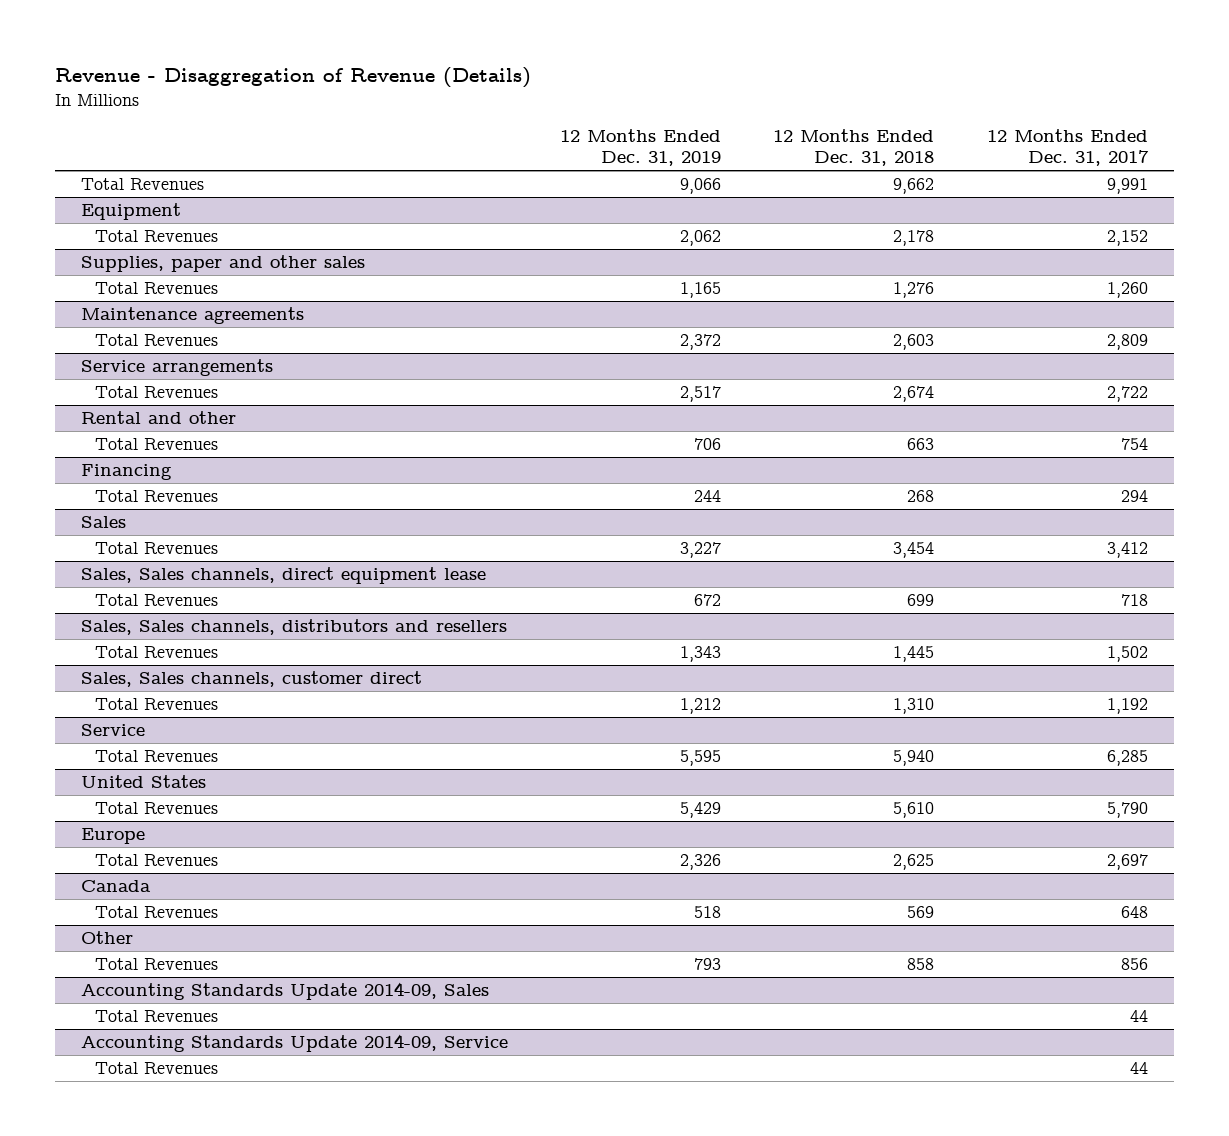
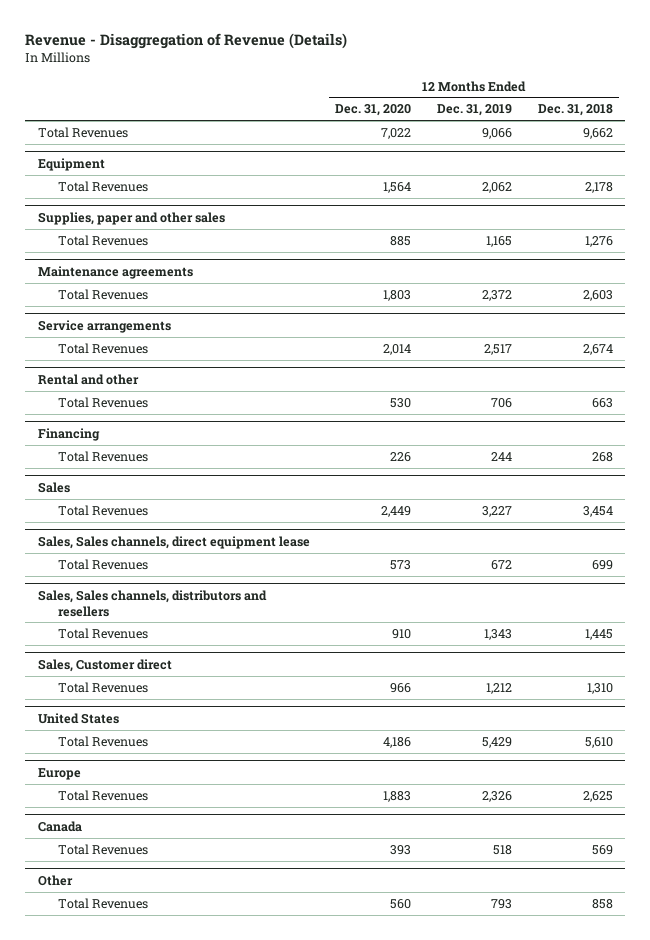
- | 12 Months Ended Dec. 31, 2019 | 12 Months Ended Dec. 31, 2018 | 12 Months Ended Dec. 31, 2017
+ | 12 Months Ended Dec. 31, 2020 | 12 Months Ended Dec. 31, 2019 | 12 Months Ended Dec. 31, 2018
- Sales, Sales channels, customer direct
+ Sales, Customer direct
- Service
- Total Revenues | 5,595 | 5,940 | 6,285
- Accounting Standards Update 2014-09, Sales
- Total Revenues | | | 44
- Accounting Standards Update 2014-09, Service
- Total Revenues | | | 44

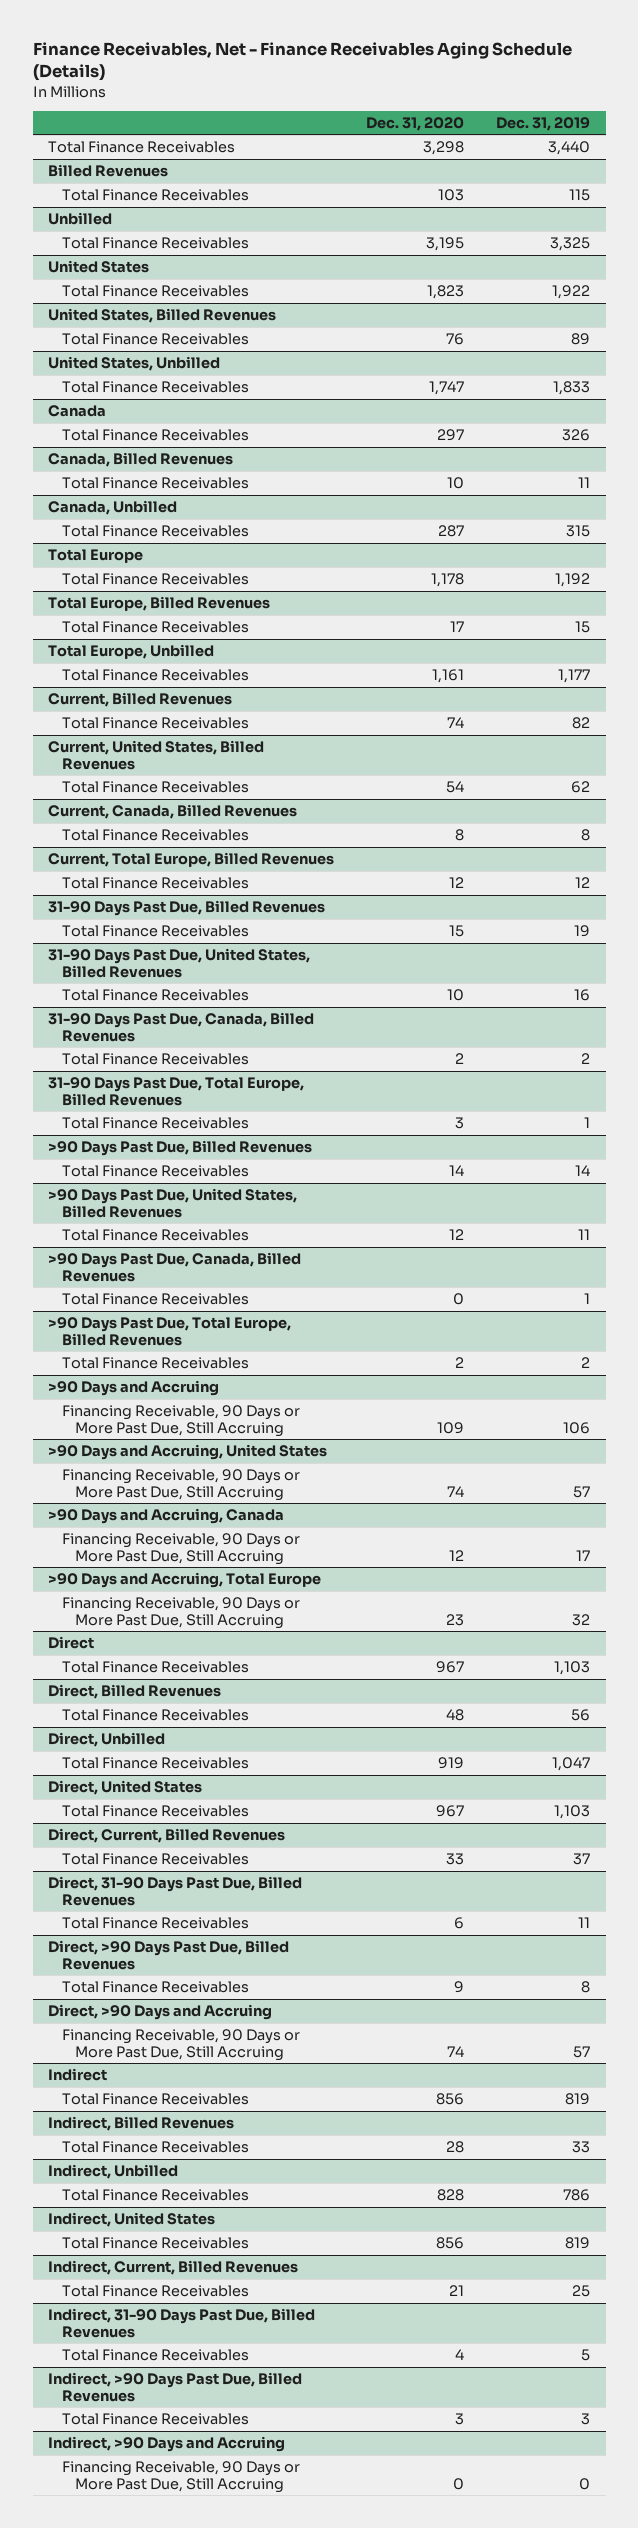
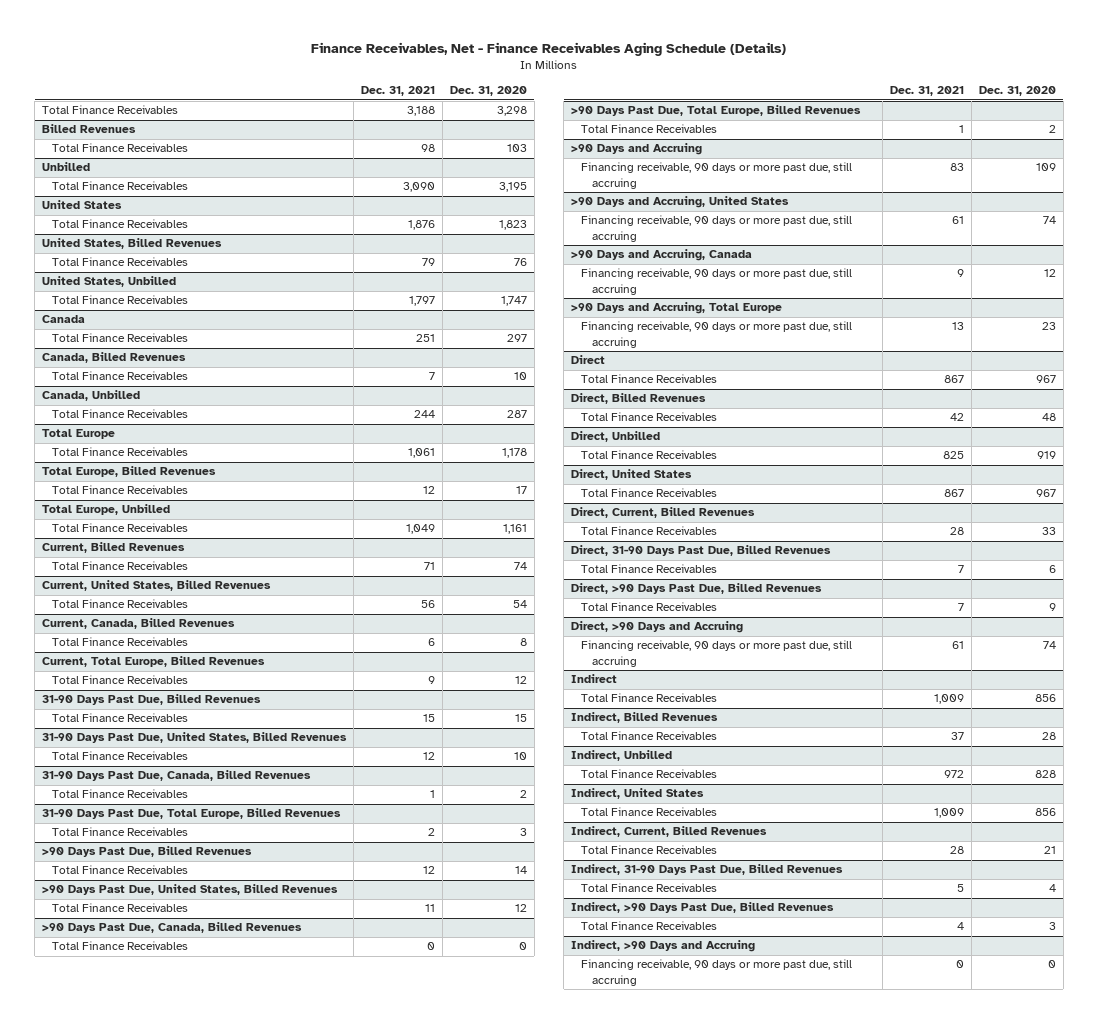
- | Dec. 31, 2020 | Dec. 31, 2019
+ | Dec. 31, 2021 | Dec. 31, 2020
@ >90 Days and Accruing
- Financing Receivable, 90 Days or More Past Due, Still Accruing | 109 | 106
+ Financing receivable, 90 days or more past due, still accruing | 83 | 109
@ >90 Days and Accruing, United States
- Financing Receivable, 90 Days or More Past Due, Still Accruing | 74 | 57
+ Financing receivable, 90 days or more past due, still accruing | 61 | 74
@ >90 Days and Accruing, Canada
- Financing Receivable, 90 Days or More Past Due, Still Accruing | 12 | 17
+ Financing receivable, 90 days or more past due, still accruing | 9 | 12
@ >90 Days and Accruing, Total Europe
- Financing Receivable, 90 Days or More Past Due, Still Accruing | 23 | 32
+ Financing receivable, 90 days or more past due, still accruing | 13 | 23
@ Direct, >90 Days and Accruing
- Financing Receivable, 90 Days or More Past Due, Still Accruing | 74 | 57
+ Financing receivable, 90 days or more past due, still accruing | 61 | 74
@ Indirect, >90 Days and Accruing
- Financing Receivable, 90 Days or More Past Due, Still Accruing | 0 | 0
+ Financing receivable, 90 days or more past due, still accruing | 0 | 0

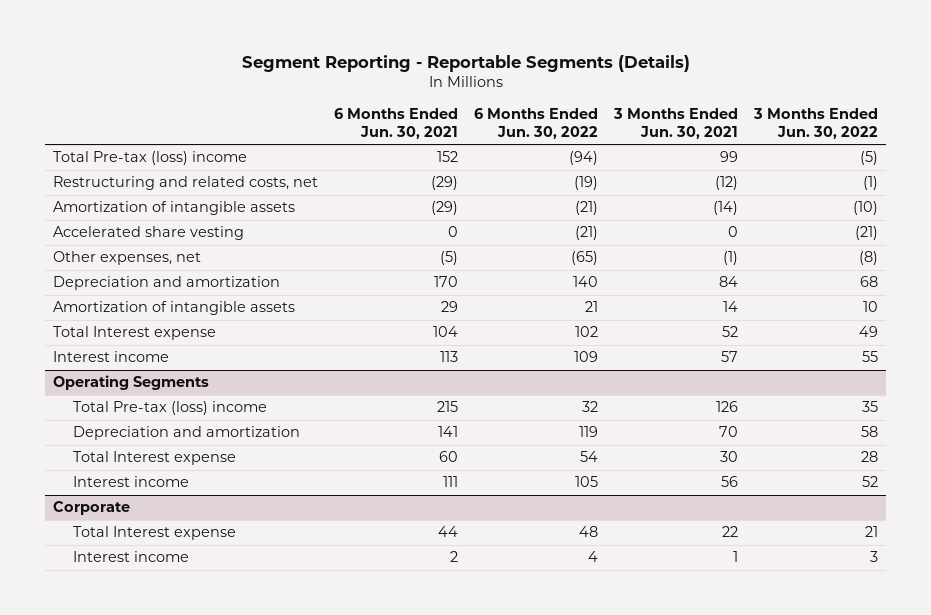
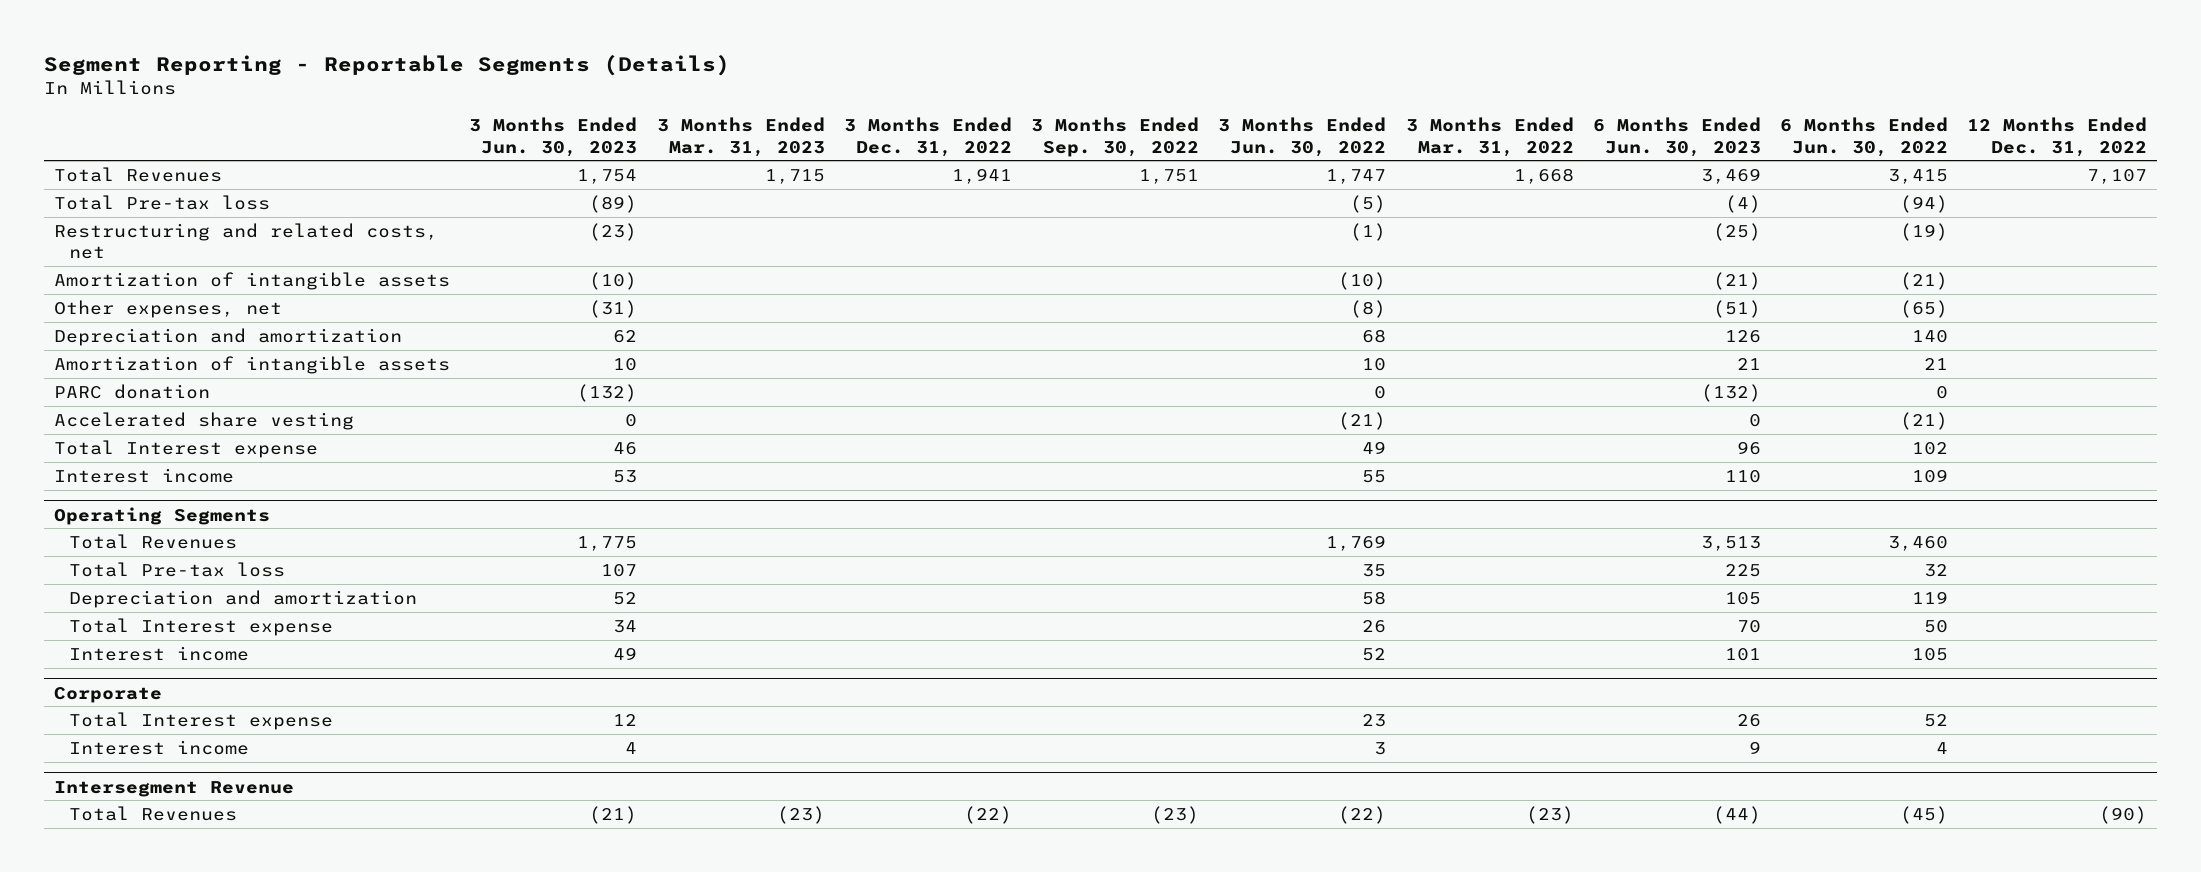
- | 6 Months Ended Jun. 30, 2021 | 6 Months Ended Jun. 30, 2022 | 3 Months Ended Jun. 30, 2021 | 3 Months Ended Jun. 30, 2022
+ | 3 Months Ended Jun. 30, 2023 | 3 Months Ended Mar. 31, 2023 | 3 Months Ended Dec. 31, 2022 | 3 Months Ended Sep. 30, 2022 | 3 Months Ended Jun. 30, 2022 | 3 Months Ended Mar. 31, 2022 | 6 Months Ended Jun. 30, 2023 | 6 Months Ended Jun. 30, 2022 | 12 Months Ended Dec. 31, 2022
- Total Pre-tax (loss) income | 152 | (94) | 99 | (5)
+ Total Revenues | 1,754 | 1,715 | 1,941 | 1,751 | 1,747 | 1,668 | 3,469 | 3,415 | 7,107
+ Total Pre-tax loss | (89) | | | | (5) | | (4) | (94) |
+ PARC donation | (132) | | | | 0 | | (132) | 0 |
moved down: Accelerated share vesting | 0 | | | | (21) | | 0 | (21) |
@ Operating Segments
- Total Pre-tax (loss) income | 215 | 32 | 126 | 35
+ Total Revenues | 1,775 | | | | 1,769 | | 3,513 | 3,460 |
+ Total Pre-tax loss | 107 | | | | 35 | | 225 | 32 |
- Total Interest expense | 60 | 54 | 30 | 28
+ Total Interest expense | 34 | | | | 26 | | 70 | 50 |
@ Corporate
- Total Interest expense | 44 | 48 | 22 | 21
+ Total Interest expense | 12 | | | | 23 | | 26 | 52 |
+ Intersegment Revenue
+ Total Revenues | (21) | (23) | (22) | (23) | (22) | (23) | (44) | (45) | (90)

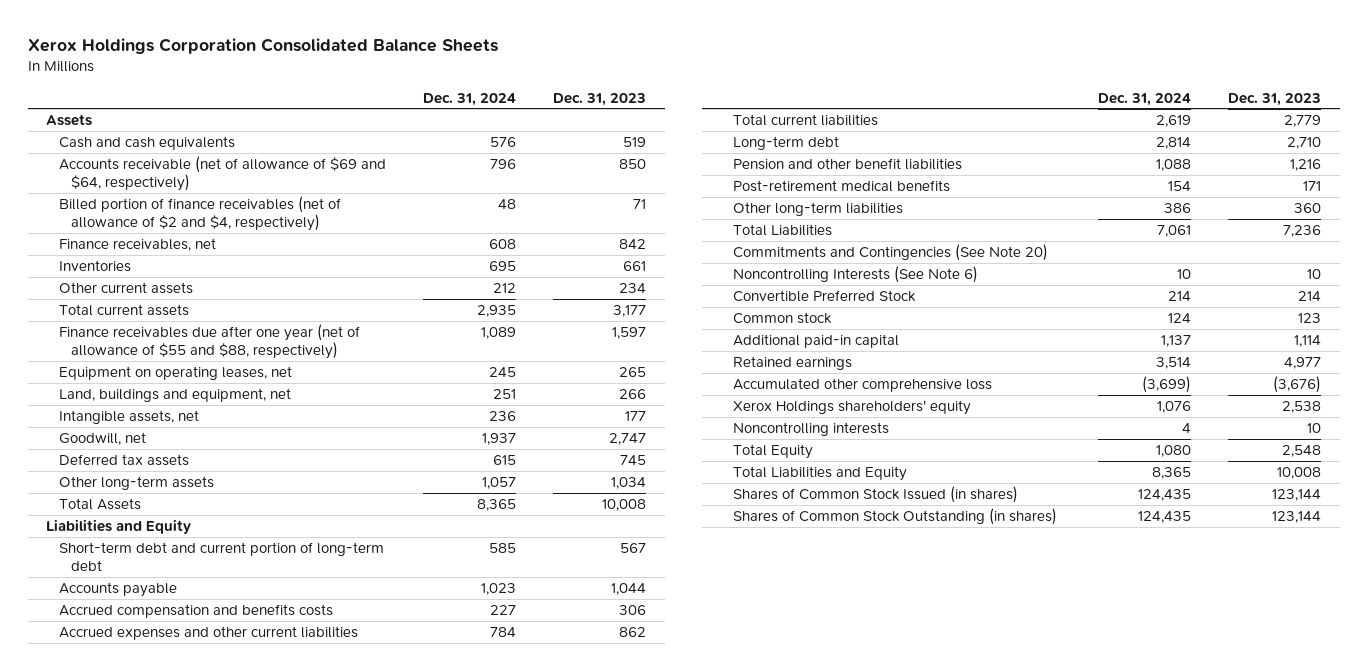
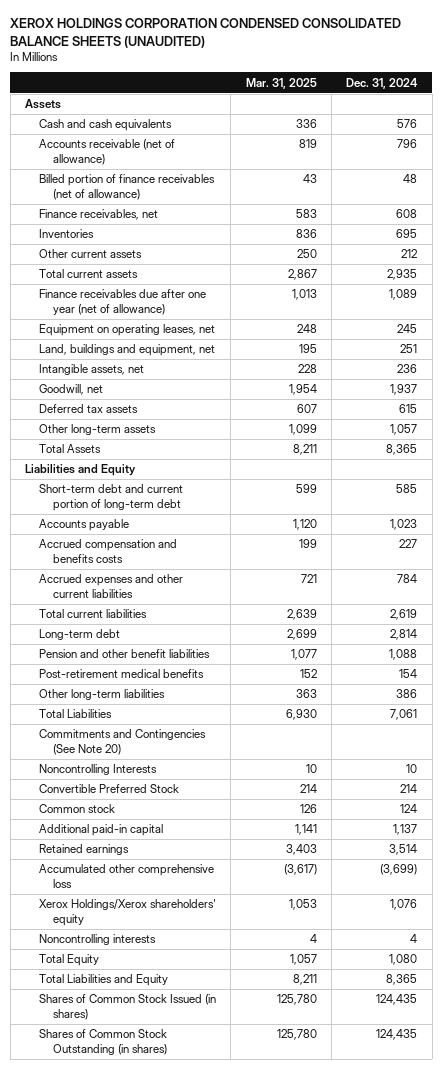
- Xerox Holdings Corporation Consolidated Balance Sheets
+ XEROX HOLDINGS CORPORATION CONDENSED CONSOLIDATED BALANCE SHEETS (UNAUDITED)
- | Dec. 31, 2024 | Dec. 31, 2023
+ | Mar. 31, 2025 | Dec. 31, 2024
- Accounts receivable (net of allowance of $69 and $64, respectively) | 796 | 850
- Billed portion of finance receivables (net of allowance of $2 and $4, respectively) | 48 | 71
+ Accounts receivable (net of allowance) | 819 | 796
+ Billed portion of finance receivables (net of allowance) | 43 | 48
- Finance receivables due after one year (net of allowance of $55 and $88, respectively) | 1,089 | 1,597
+ Finance receivables due after one year (net of allowance) | 1,013 | 1,089
- Noncontrolling Interests (See Note 6) | 10 | 10
+ Noncontrolling Interests | 10 | 10
- Xerox Holdings shareholders' equity | 1,076 | 2,538
+ Xerox Holdings/Xerox shareholders' equity | 1,053 | 1,076

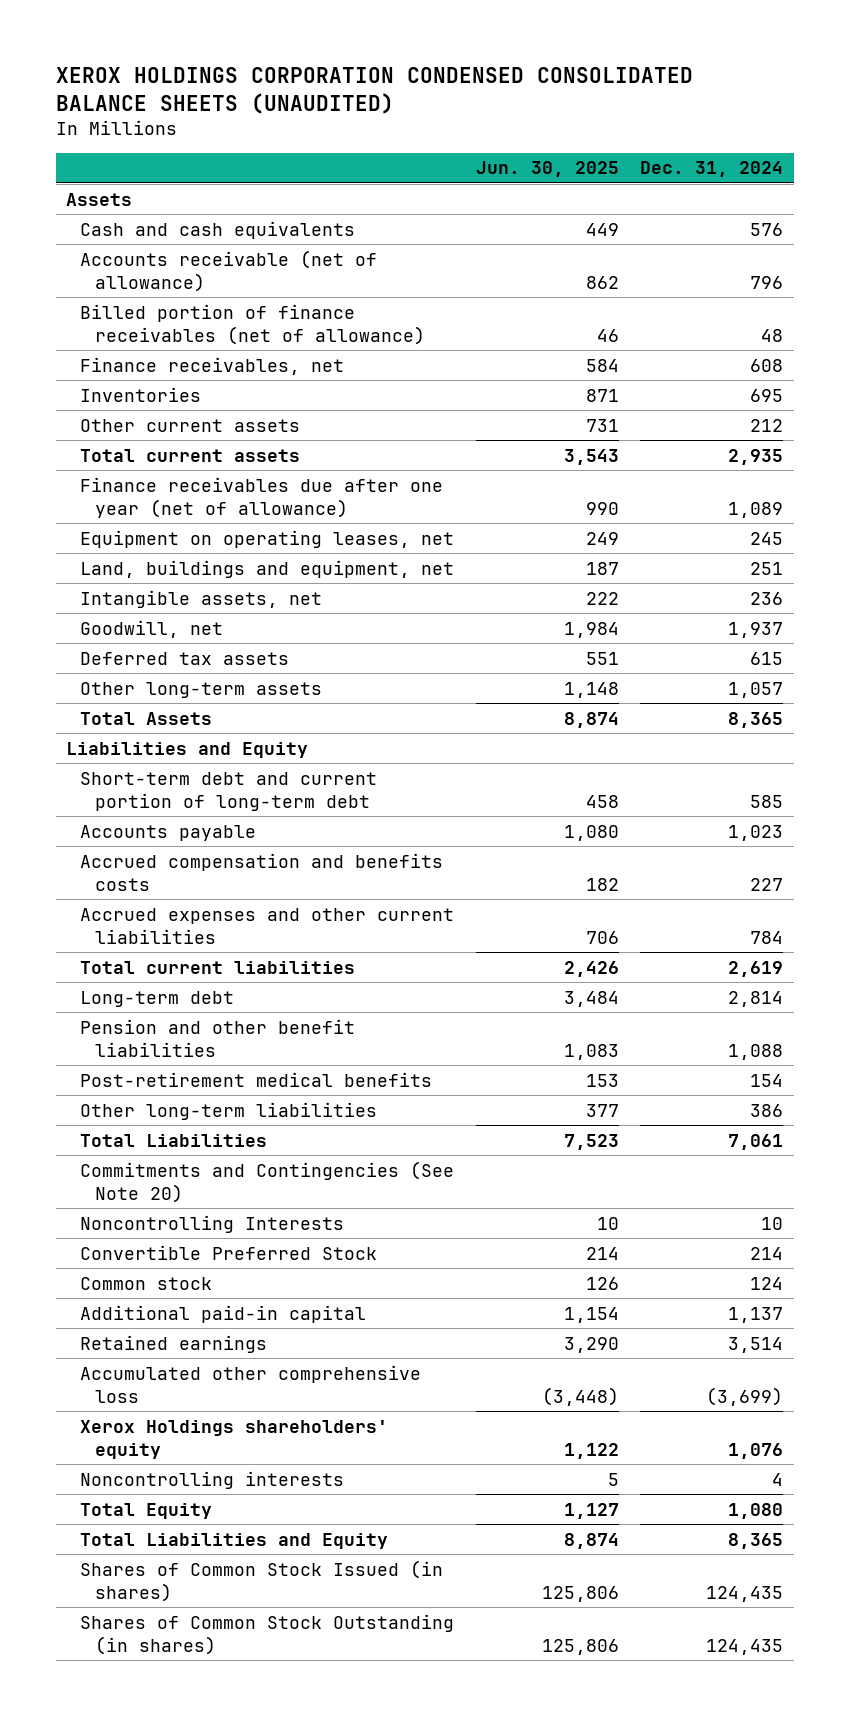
- | Mar. 31, 2025 | Dec. 31, 2024
+ | Jun. 30, 2025 | Dec. 31, 2024
- Xerox Holdings/Xerox shareholders' equity | 1,053 | 1,076
+ Xerox Holdings shareholders' equity | 1,122 | 1,076

